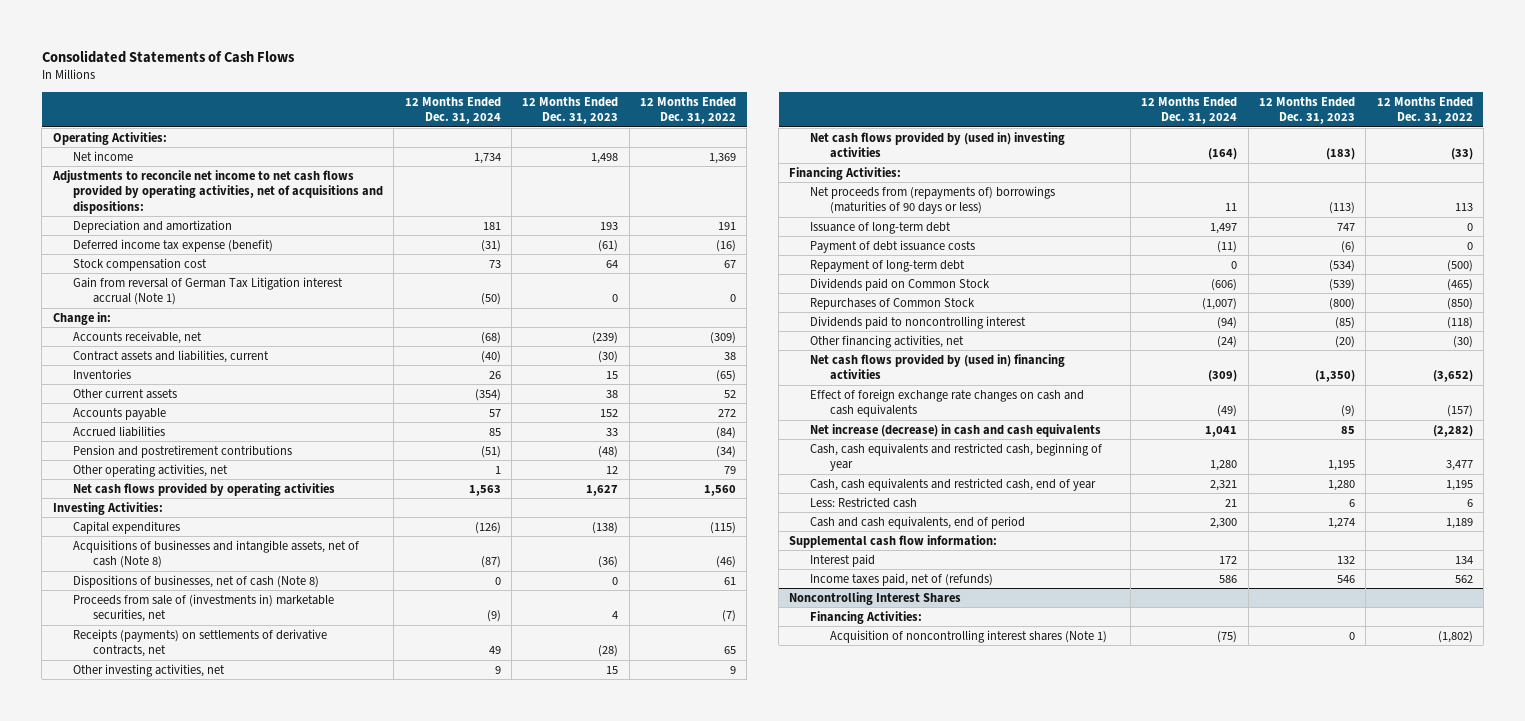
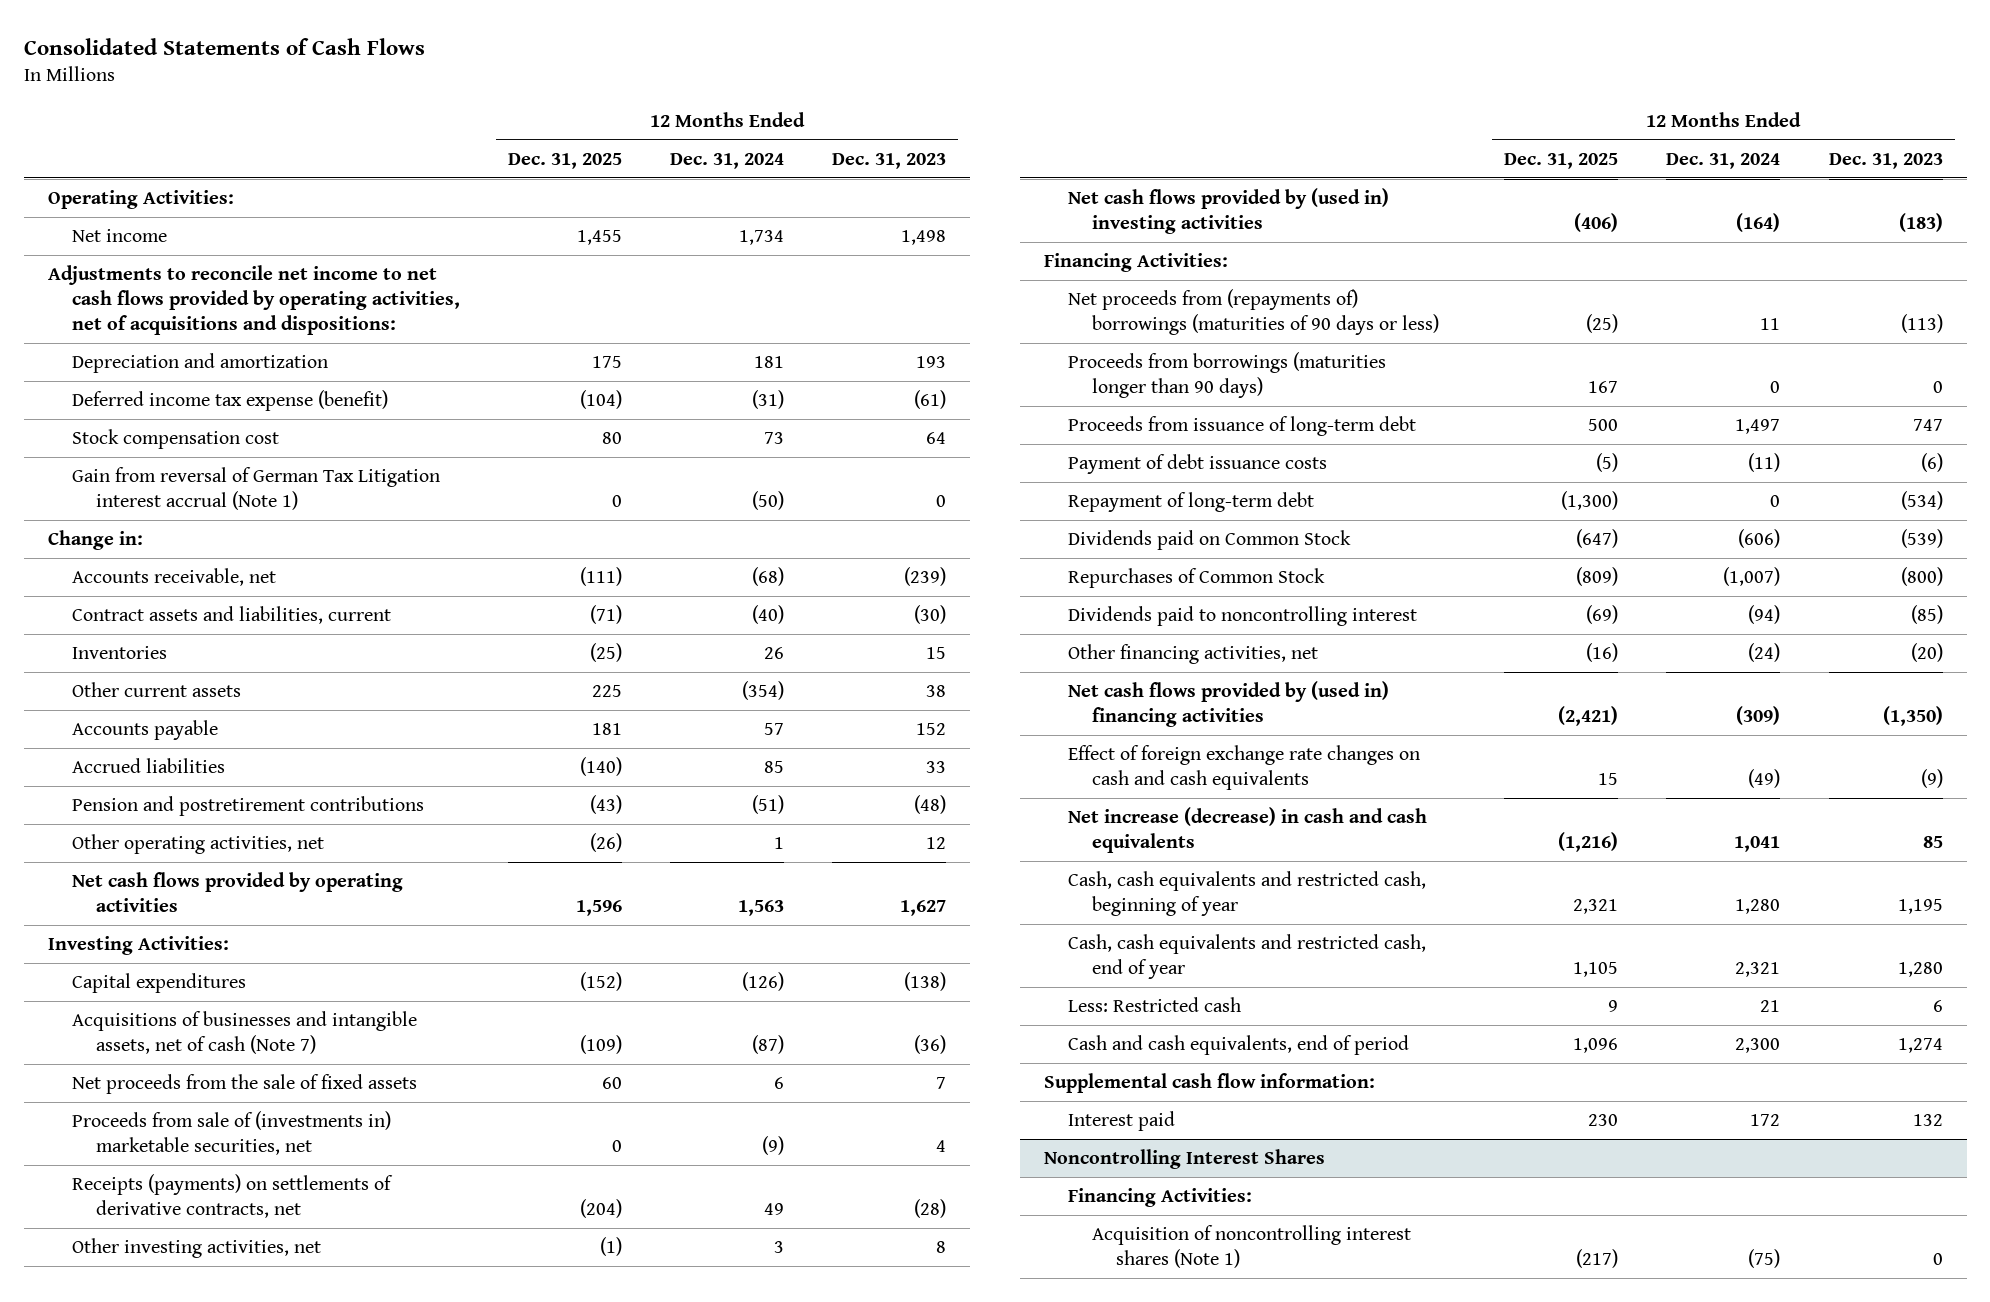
- | 12 Months Ended Dec. 31, 2024 | 12 Months Ended Dec. 31, 2023 | 12 Months Ended Dec. 31, 2022
+ | 12 Months Ended Dec. 31, 2025 | 12 Months Ended Dec. 31, 2024 | 12 Months Ended Dec. 31, 2023
- Acquisitions of businesses and intangible assets, net of cash (Note 8) | (87) | (36) | (46)
- Dispositions of businesses, net of cash (Note 8) | 0 | 0 | 61
+ Acquisitions of businesses and intangible assets, net of cash (Note 7) | (109) | (87) | (36)
+ Net proceeds from the sale of fixed assets | 60 | 6 | 7
- Other investing activities, net | 9 | 15 | 9
+ Other investing activities, net | (1) | 3 | 8
- Issuance of long-term debt | 1,497 | 747 | 0
+ Proceeds from borrowings (maturities longer than 90 days) | 167 | 0 | 0
+ Proceeds from issuance of long-term debt | 500 | 1,497 | 747
- Income taxes paid, net of (refunds) | 586 | 546 | 562

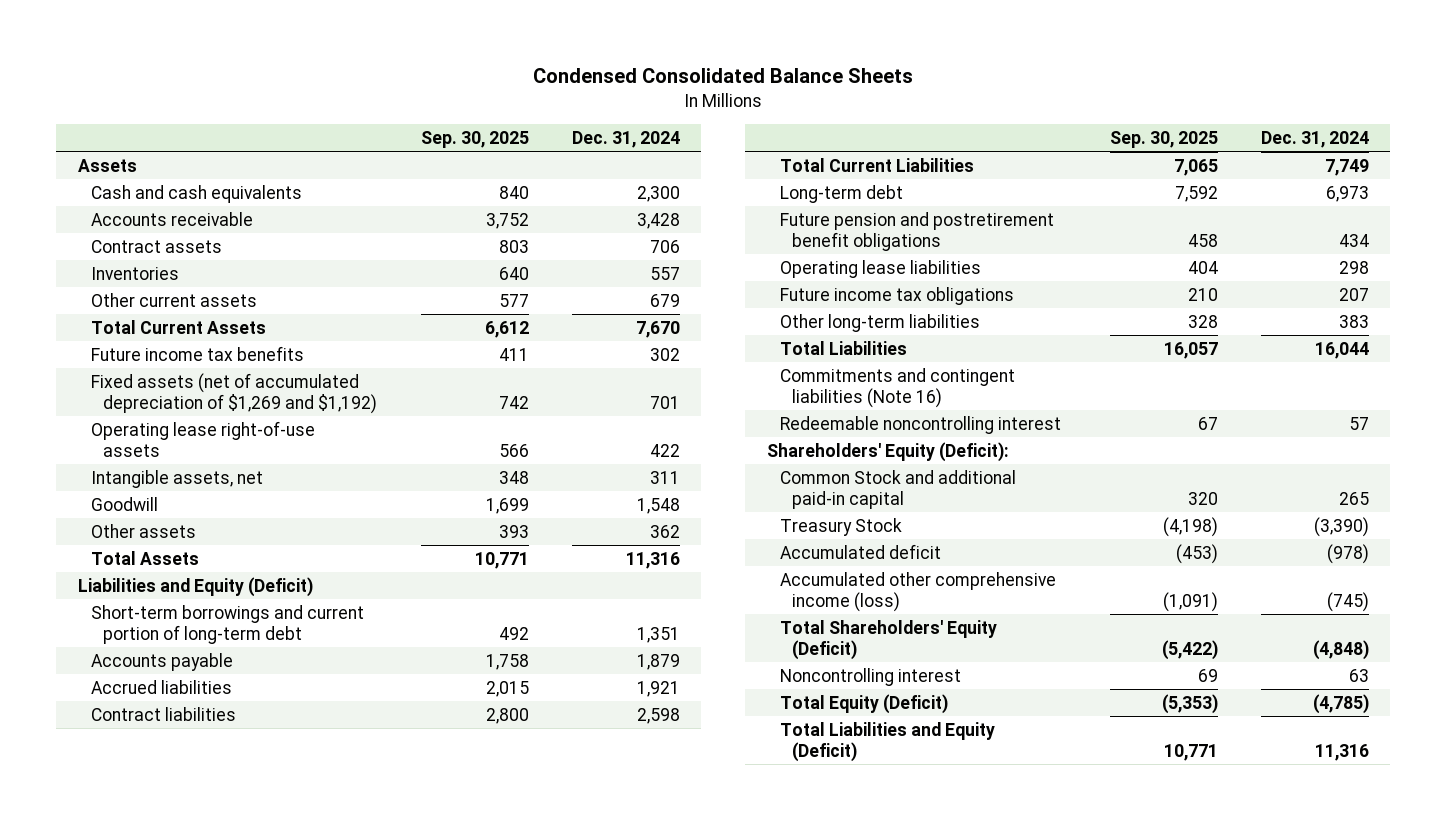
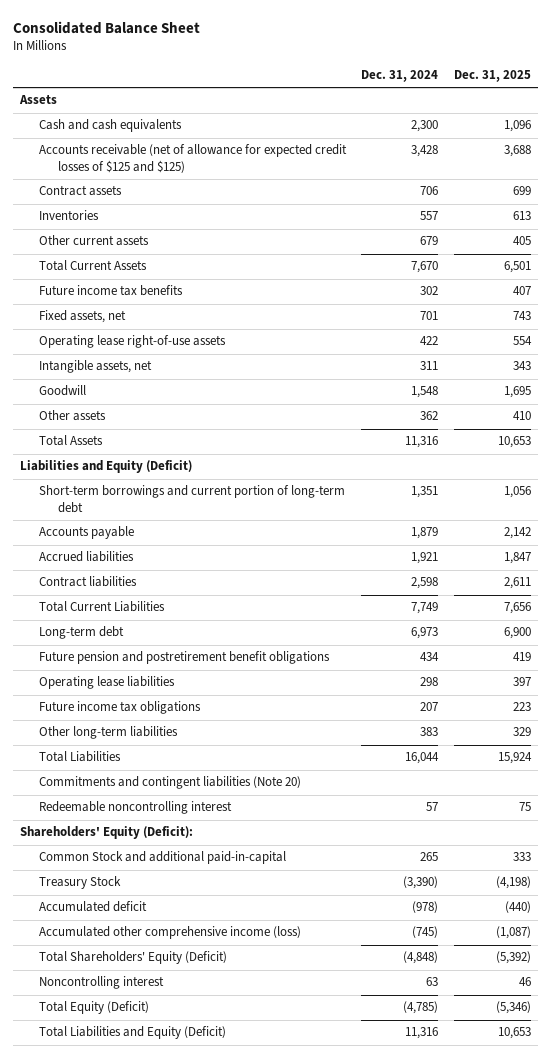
- Condensed Consolidated Balance Sheets
+ Consolidated Balance Sheet
- | Sep. 30, 2025 | Dec. 31, 2024
+ | Dec. 31, 2024 | Dec. 31, 2025
- Accounts receivable | 3,752 | 3,428
+ Accounts receivable (net of allowance for expected credit losses of $125 and $125) | 3,428 | 3,688
- Fixed assets (net of accumulated depreciation of $1,269 and $1,192) | 742 | 701
+ Fixed assets, net | 701 | 743
- Commitments and contingent liabilities (Note 16)
+ Commitments and contingent liabilities (Note 20)
- Common Stock and additional paid-in capital | 320 | 265
+ Common Stock and additional paid-in-capital | 265 | 333

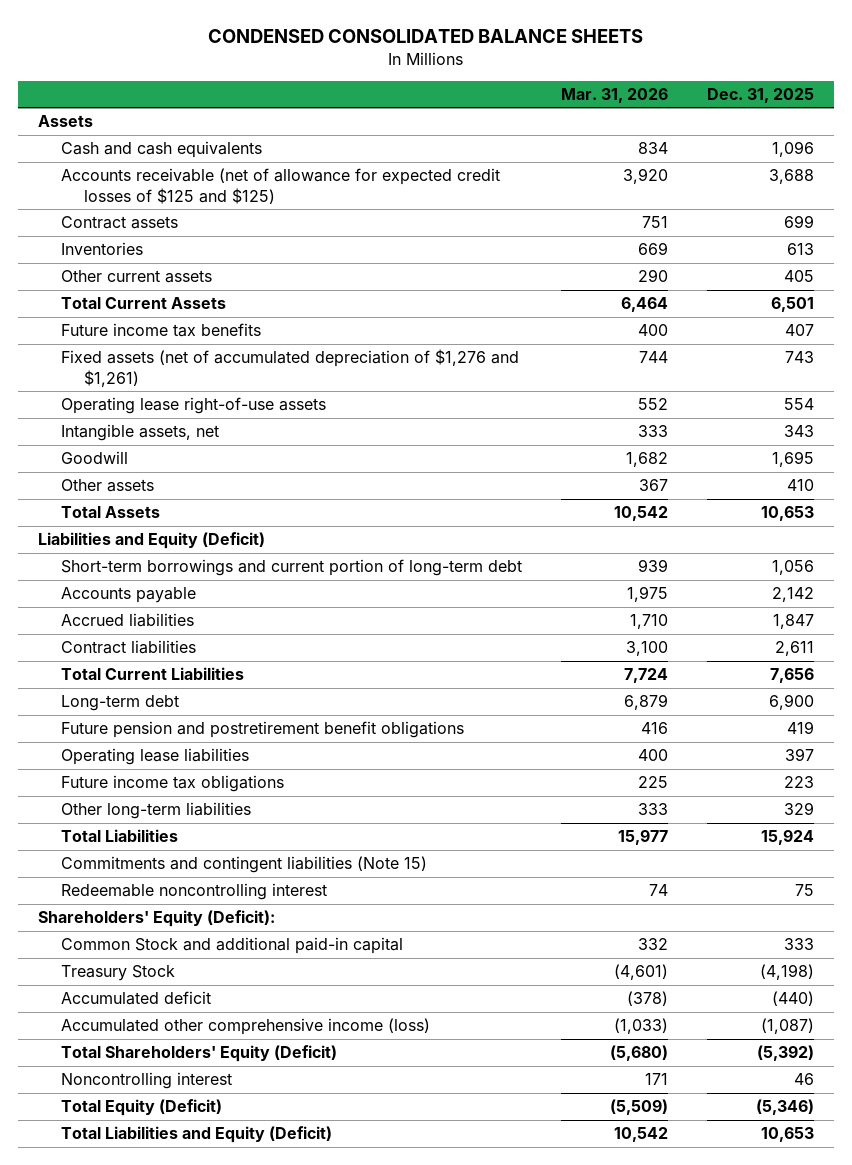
- Consolidated Balance Sheet
+ CONDENSED CONSOLIDATED BALANCE SHEETS
- | Dec. 31, 2024 | Dec. 31, 2025
+ | Mar. 31, 2026 | Dec. 31, 2025
- Fixed assets, net | 701 | 743
+ Fixed assets (net of accumulated depreciation of $1,276 and $1,261) | 744 | 743
- Commitments and contingent liabilities (Note 20)
+ Commitments and contingent liabilities (Note 15)
- Common Stock and additional paid-in-capital | 265 | 333
+ Common Stock and additional paid-in capital | 332 | 333

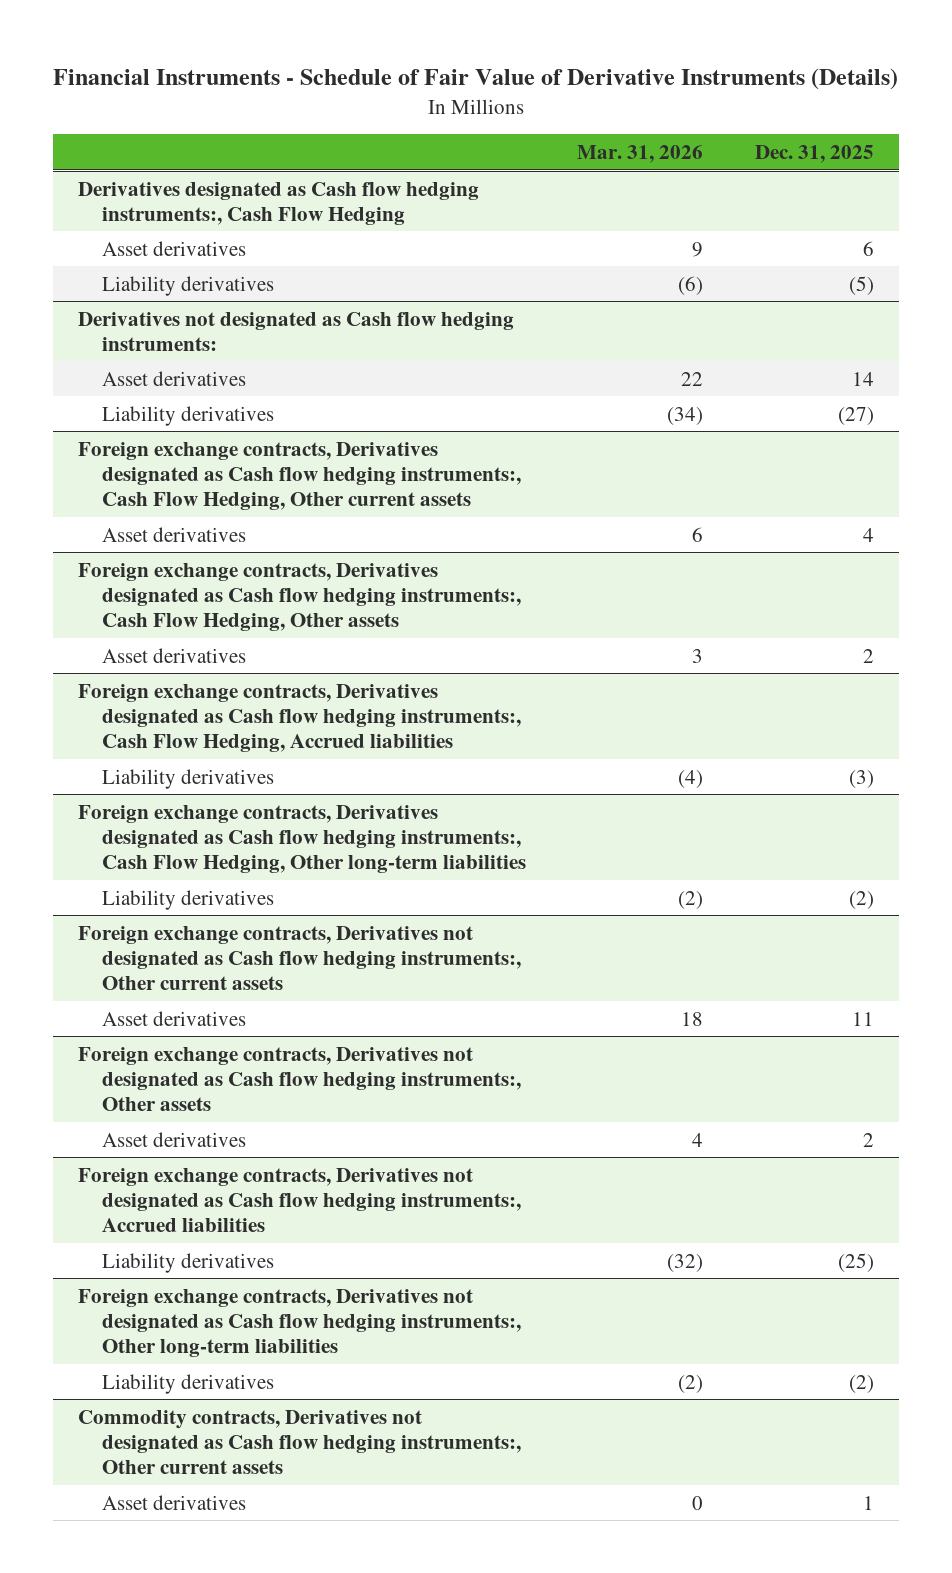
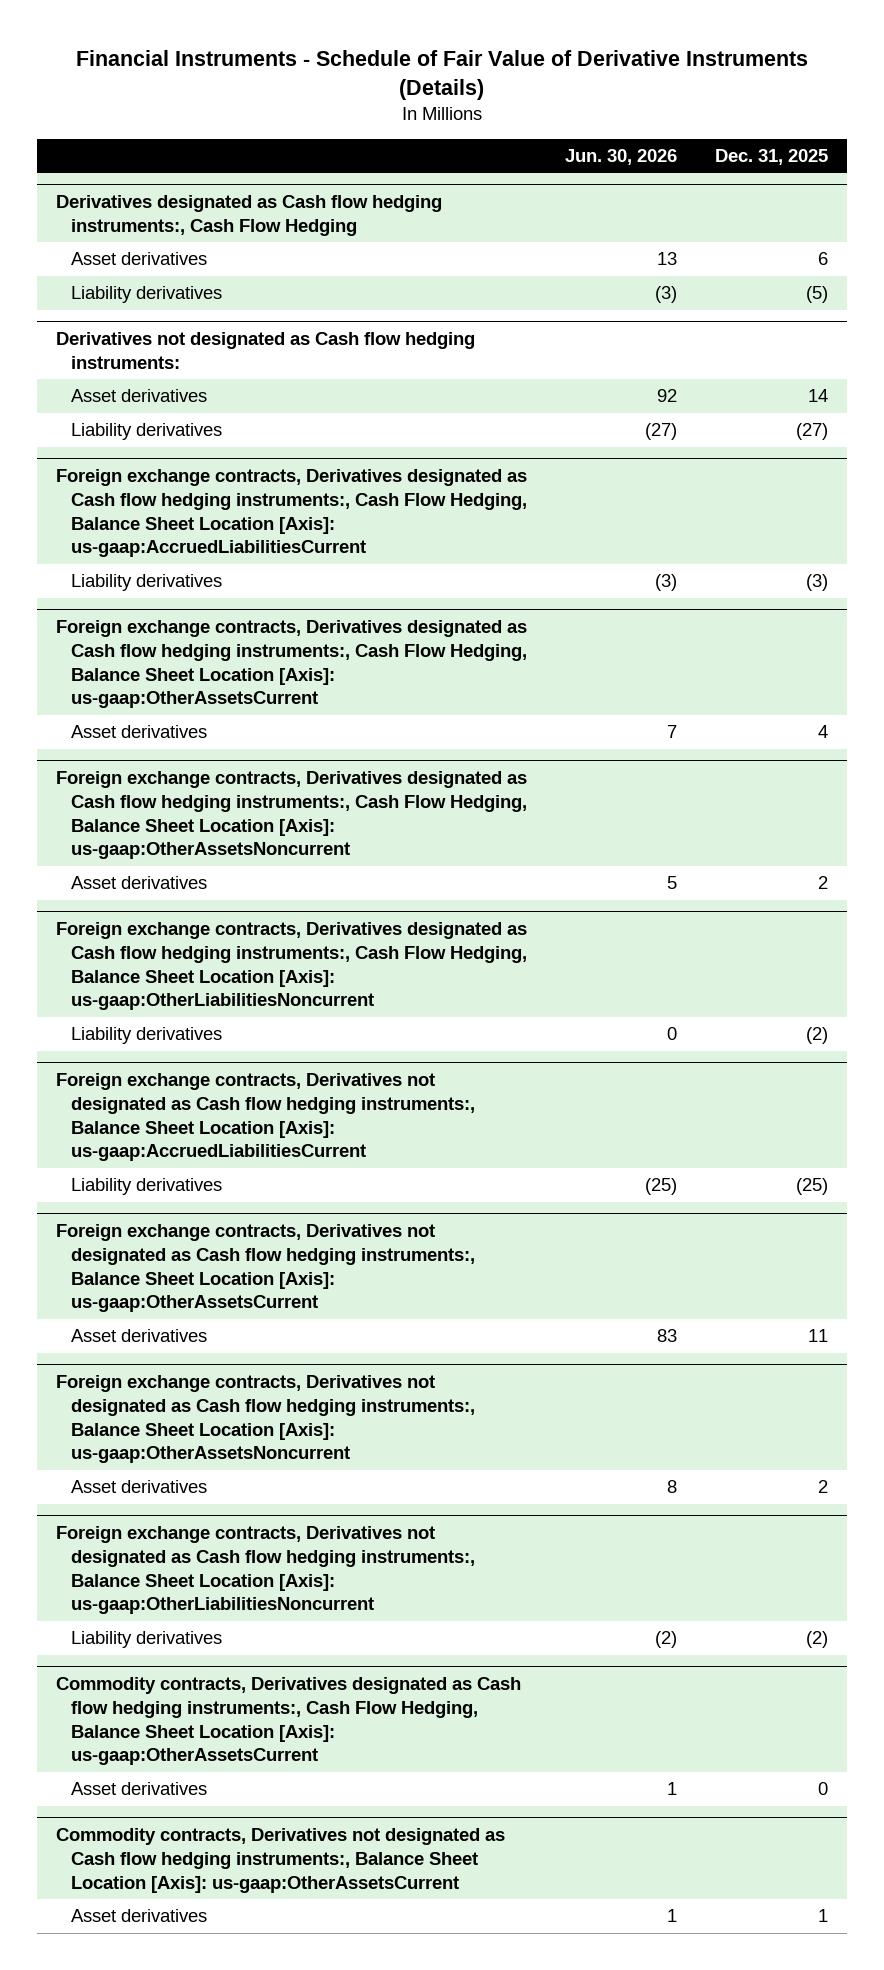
- | Mar. 31, 2026 | Dec. 31, 2025
+ | Jun. 30, 2026 | Dec. 31, 2025
- Foreign exchange contracts, Derivatives designated as Cash flow hedging instruments:, Cash Flow Hedging, Other current assets
+ Foreign exchange contracts, Derivatives designated as Cash flow hedging instruments:, Cash Flow Hedging, Balance Sheet Location [Axis]: us-gaap:AccruedLiabilitiesCurrent
+ Liability derivatives | (3) | (3)
+ Foreign exchange contracts, Derivatives designated as Cash flow hedging instruments:, Cash Flow Hedging, Balance Sheet Location [Axis]: us-gaap:OtherAssetsCurrent
- Foreign exchange contracts, Derivatives designated as Cash flow hedging instruments:, Cash Flow Hedging, Other assets
+ Foreign exchange contracts, Derivatives designated as Cash flow hedging instruments:, Cash Flow Hedging, Balance Sheet Location [Axis]: us-gaap:OtherAssetsNoncurrent
- Foreign exchange contracts, Derivatives designated as Cash flow hedging instruments:, Cash Flow Hedging, Accrued liabilities
- Liability derivatives | (4) | (3)
- Foreign exchange contracts, Derivatives designated as Cash flow hedging instruments:, Cash Flow Hedging, Other long-term liabilities
+ Foreign exchange contracts, Derivatives designated as Cash flow hedging instruments:, Cash Flow Hedging, Balance Sheet Location [Axis]: us-gaap:OtherLiabilitiesNoncurrent
- Foreign exchange contracts, Derivatives not designated as Cash flow hedging instruments:, Other current assets
+ Foreign exchange contracts, Derivatives not designated as Cash flow hedging instruments:, Balance Sheet Location [Axis]: us-gaap:AccruedLiabilitiesCurrent
+ Liability derivatives | (25) | (25)
+ Foreign exchange contracts, Derivatives not designated as Cash flow hedging instruments:, Balance Sheet Location [Axis]: us-gaap:OtherAssetsCurrent
- Foreign exchange contracts, Derivatives not designated as Cash flow hedging instruments:, Other assets
+ Foreign exchange contracts, Derivatives not designated as Cash flow hedging instruments:, Balance Sheet Location [Axis]: us-gaap:OtherAssetsNoncurrent
- Foreign exchange contracts, Derivatives not designated as Cash flow hedging instruments:, Accrued liabilities
- Liability derivatives | (32) | (25)
- Foreign exchange contracts, Derivatives not designated as Cash flow hedging instruments:, Other long-term liabilities
+ Foreign exchange contracts, Derivatives not designated as Cash flow hedging instruments:, Balance Sheet Location [Axis]: us-gaap:OtherLiabilitiesNoncurrent
- Commodity contracts, Derivatives not designated as Cash flow hedging instruments:, Other current assets
+ Commodity contracts, Derivatives designated as Cash flow hedging instruments:, Cash Flow Hedging, Balance Sheet Location [Axis]: us-gaap:OtherAssetsCurrent
+ Asset derivatives | 1 | 0
+ Commodity contracts, Derivatives not designated as Cash flow hedging instruments:, Balance Sheet Location [Axis]: us-gaap:OtherAssetsCurrent

